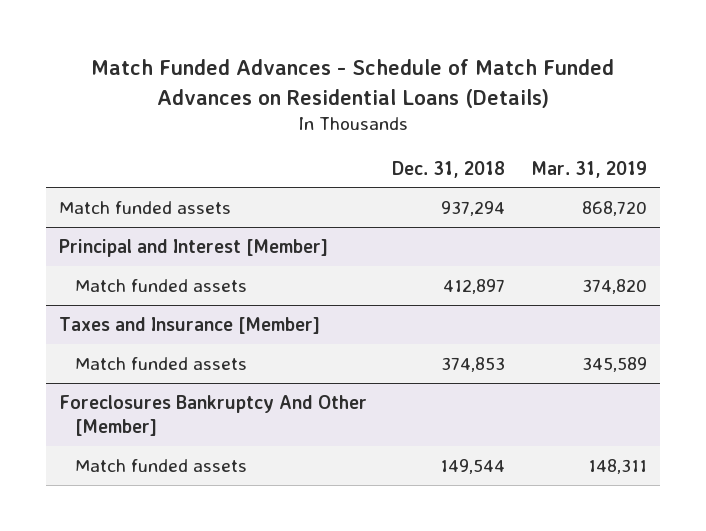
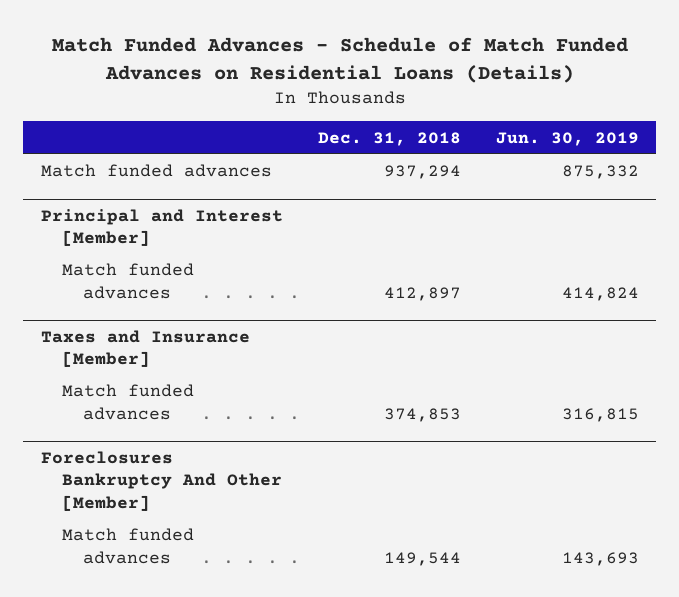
- | Dec. 31, 2018 | Mar. 31, 2019
+ | Dec. 31, 2018 | Jun. 30, 2019
- Match funded assets | 937,294 | 868,720
+ Match funded advances | 937,294 | 875,332
@ Principal and Interest [Member]
- Match funded assets | 412,897 | 374,820
+ Match funded advances | 412,897 | 414,824
@ Taxes and Insurance [Member]
- Match funded assets | 374,853 | 345,589
+ Match funded advances | 374,853 | 316,815
@ Foreclosures Bankruptcy And Other [Member]
- Match funded assets | 149,544 | 148,311
+ Match funded advances | 149,544 | 143,693

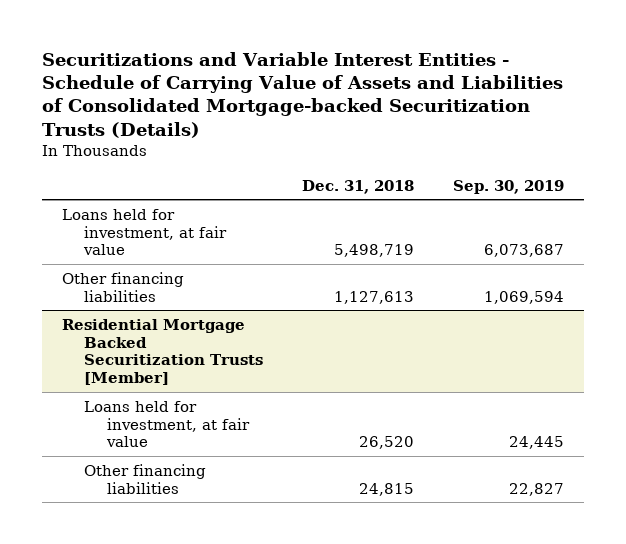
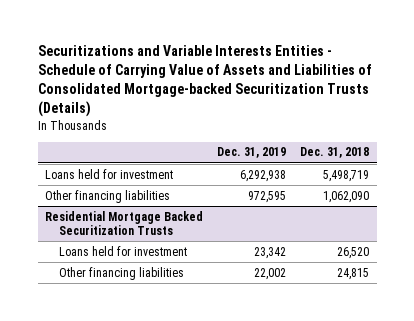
- Securitizations and Variable Interest Entities - Schedule of Carrying Value of Assets and Liabilities of Consolidated Mortgage-backed Securitization Trusts (Details)
+ Securitizations and Variable Interests Entities - Schedule of Carrying Value of Assets and Liabilities of Consolidated Mortgage-backed Securitization Trusts (Details)
- | Dec. 31, 2018 | Sep. 30, 2019
+ | Dec. 31, 2019 | Dec. 31, 2018
- Loans held for investment, at fair value | 5,498,719 | 6,073,687
- Other financing liabilities | 1,127,613 | 1,069,594
- Residential Mortgage Backed Securitization Trusts [Member]
- Loans held for investment, at fair value | 26,520 | 24,445
+ Loans held for investment | 6,292,938 | 5,498,719
+ Other financing liabilities | 972,595 | 1,062,090
+ Residential Mortgage Backed Securitization Trusts
+ Loans held for investment | 23,342 | 26,520

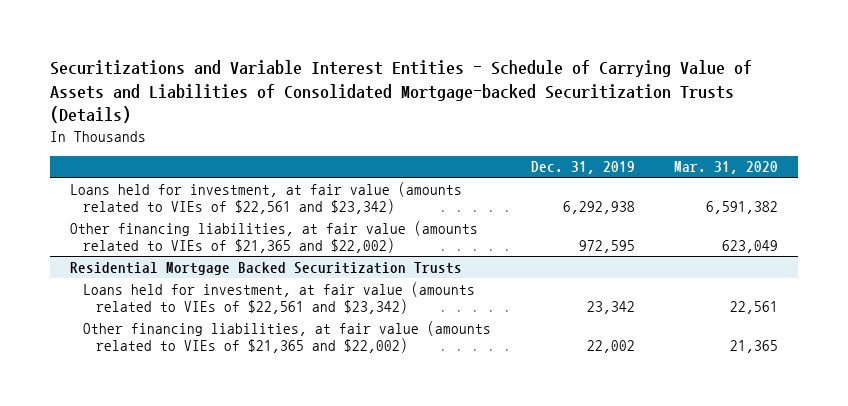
- Securitizations and Variable Interests Entities - Schedule of Carrying Value of Assets and Liabilities of Consolidated Mortgage-backed Securitization Trusts (Details)
+ Securitizations and Variable Interest Entities - Schedule of Carrying Value of Assets and Liabilities of Consolidated Mortgage-backed Securitization Trusts (Details)
- | Dec. 31, 2019 | Dec. 31, 2018
+ | Dec. 31, 2019 | Mar. 31, 2020
- Loans held for investment | 6,292,938 | 5,498,719
- Other financing liabilities | 972,595 | 1,062,090
+ Loans held for investment, at fair value (amounts related to VIEs of $22,561 and $23,342) | 6,292,938 | 6,591,382
+ Other financing liabilities, at fair value (amounts related to VIEs of $21,365 and $22,002) | 972,595 | 623,049
@ Residential Mortgage Backed Securitization Trusts
- Loans held for investment | 23,342 | 26,520
- Other financing liabilities | 22,002 | 24,815
+ Loans held for investment, at fair value (amounts related to VIEs of $22,561 and $23,342) | 23,342 | 22,561
+ Other financing liabilities, at fair value (amounts related to VIEs of $21,365 and $22,002) | 22,002 | 21,365

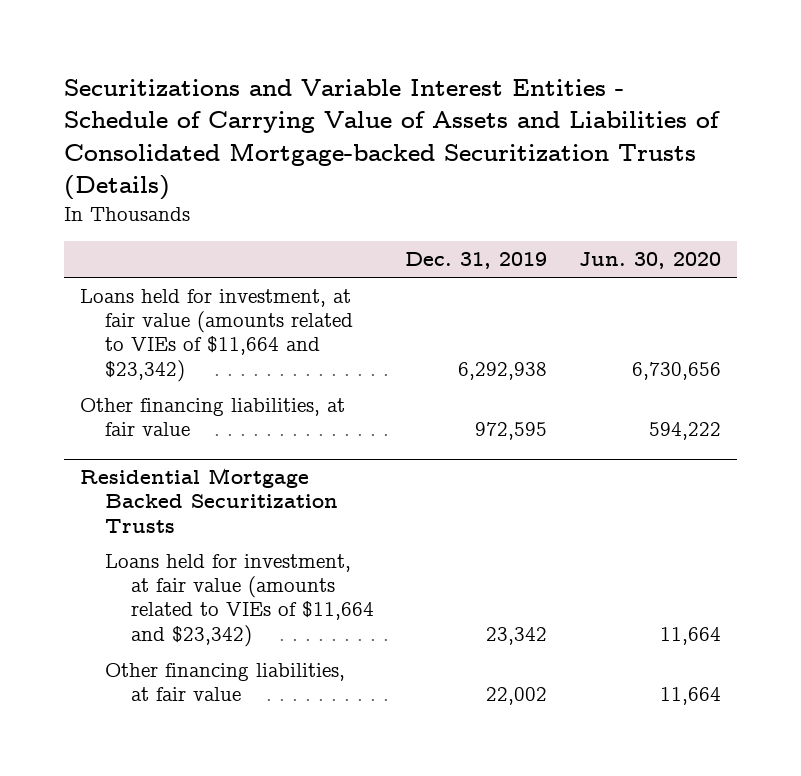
- | Dec. 31, 2019 | Mar. 31, 2020
+ | Dec. 31, 2019 | Jun. 30, 2020
- Loans held for investment, at fair value (amounts related to VIEs of $22,561 and $23,342) | 6,292,938 | 6,591,382
- Other financing liabilities, at fair value (amounts related to VIEs of $21,365 and $22,002) | 972,595 | 623,049
+ Loans held for investment, at fair value (amounts related to VIEs of $11,664 and $23,342) | 6,292,938 | 6,730,656
+ Other financing liabilities, at fair value | 972,595 | 594,222
@ Residential Mortgage Backed Securitization Trusts
- Loans held for investment, at fair value (amounts related to VIEs of $22,561 and $23,342) | 23,342 | 22,561
- Other financing liabilities, at fair value (amounts related to VIEs of $21,365 and $22,002) | 22,002 | 21,365
+ Loans held for investment, at fair value (amounts related to VIEs of $11,664 and $23,342) | 23,342 | 11,664
+ Other financing liabilities, at fair value | 22,002 | 11,664

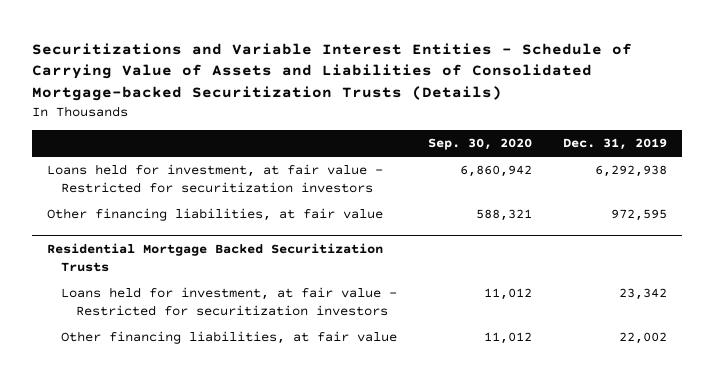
- | Dec. 31, 2019 | Jun. 30, 2020
+ | Sep. 30, 2020 | Dec. 31, 2019
- Loans held for investment, at fair value (amounts related to VIEs of $11,664 and $23,342) | 6,292,938 | 6,730,656
+ Loans held for investment, at fair value - Restricted for securitization investors | 6,860,942 | 6,292,938
@ Residential Mortgage Backed Securitization Trusts
- Loans held for investment, at fair value (amounts related to VIEs of $11,664 and $23,342) | 23,342 | 11,664
+ Loans held for investment, at fair value - Restricted for securitization investors | 11,012 | 23,342

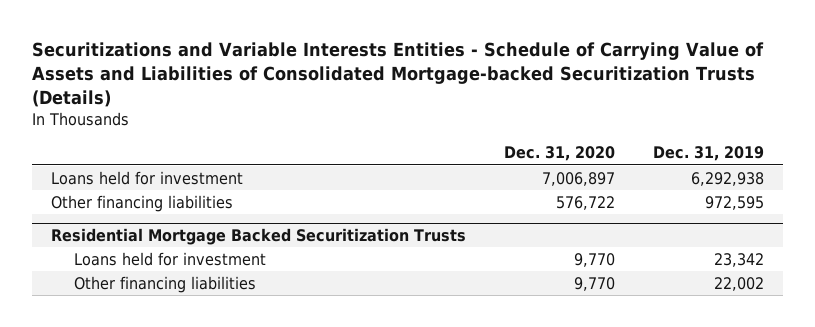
- Securitizations and Variable Interest Entities - Schedule of Carrying Value of Assets and Liabilities of Consolidated Mortgage-backed Securitization Trusts (Details)
+ Securitizations and Variable Interests Entities - Schedule of Carrying Value of Assets and Liabilities of Consolidated Mortgage-backed Securitization Trusts (Details)
- | Sep. 30, 2020 | Dec. 31, 2019
+ | Dec. 31, 2020 | Dec. 31, 2019
- Loans held for investment, at fair value - Restricted for securitization investors | 6,860,942 | 6,292,938
- Other financing liabilities, at fair value | 588,321 | 972,595
+ Loans held for investment | 7,006,897 | 6,292,938
+ Other financing liabilities | 576,722 | 972,595
@ Residential Mortgage Backed Securitization Trusts
- Loans held for investment, at fair value - Restricted for securitization investors | 11,012 | 23,342
- Other financing liabilities, at fair value | 11,012 | 22,002
+ Loans held for investment | 9,770 | 23,342
+ Other financing liabilities | 9,770 | 22,002

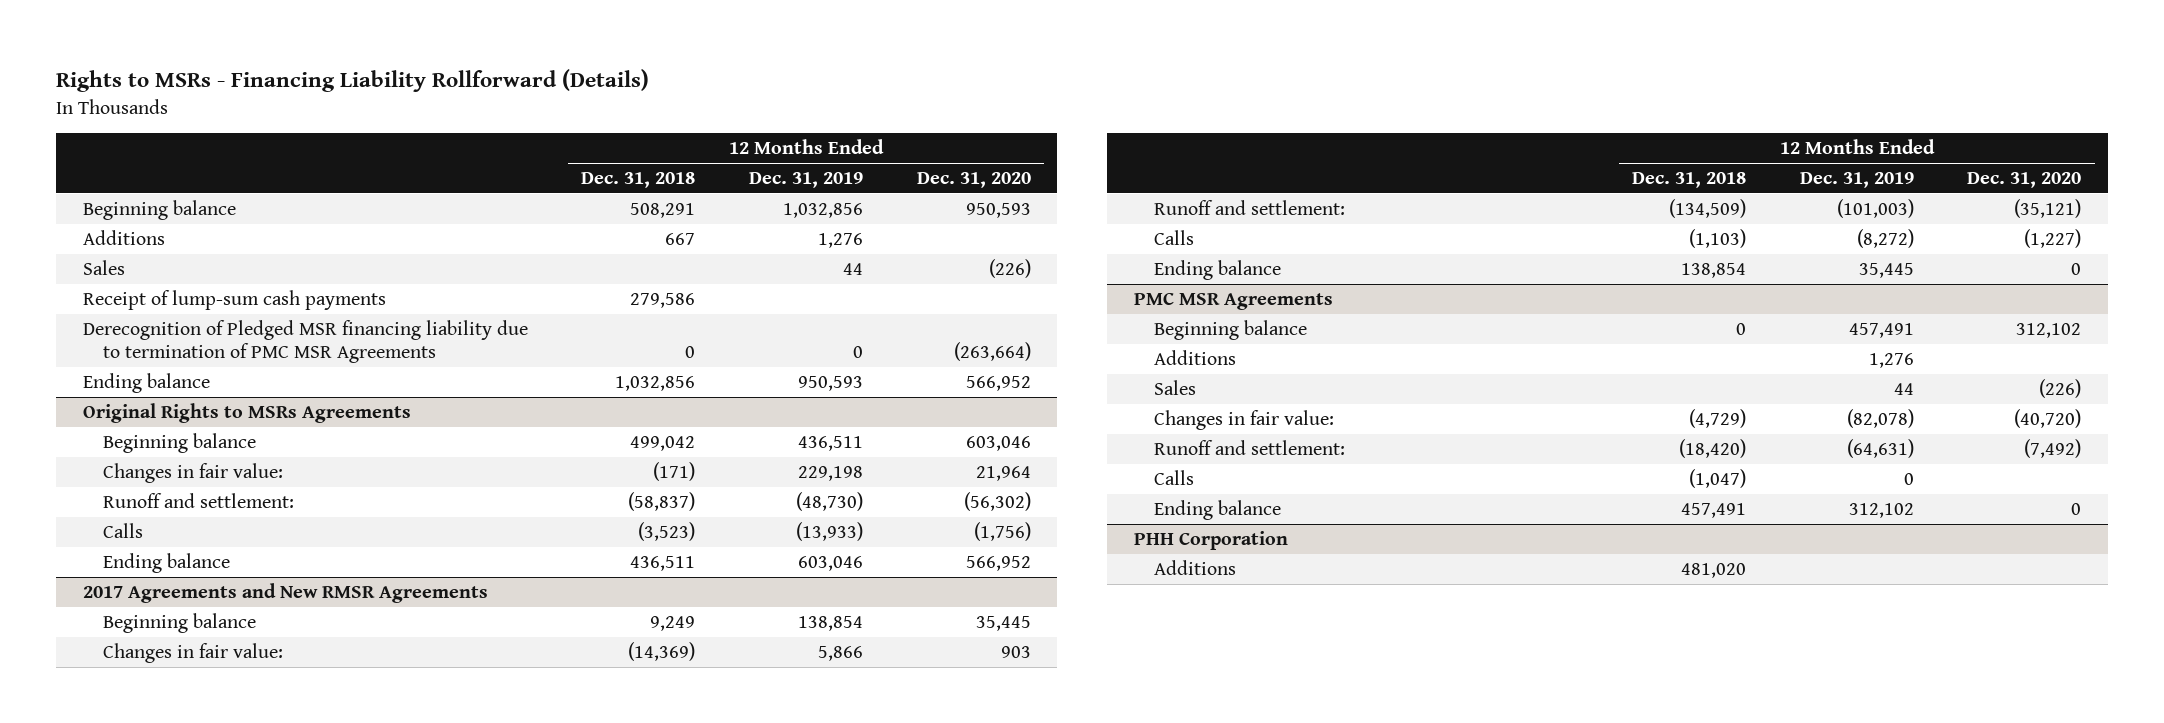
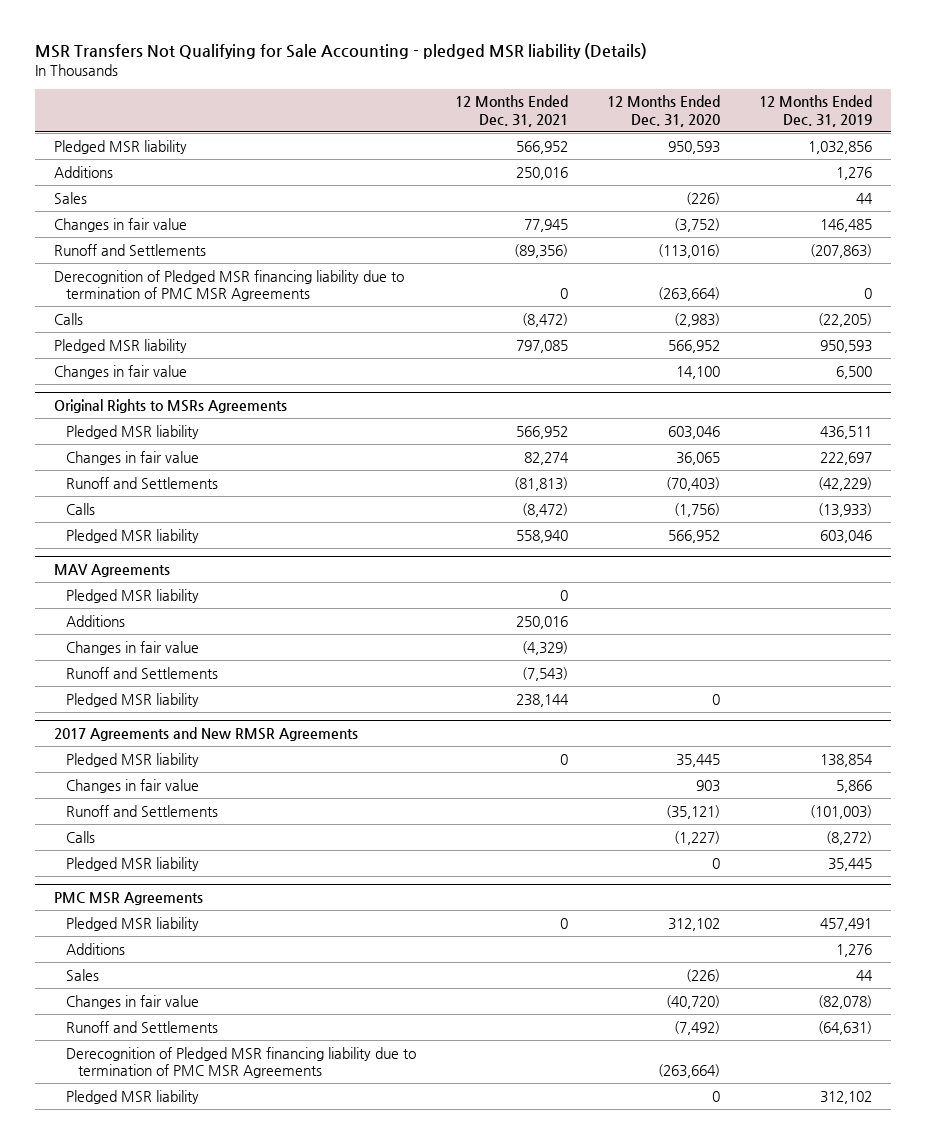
- Rights to MSRs - Financing Liability Rollforward (Details)
+ MSR Transfers Not Qualifying for Sale Accounting - pledged MSR liability (Details)
- | 12 Months Ended Dec. 31, 2018 | 12 Months Ended Dec. 31, 2019 | 12 Months Ended Dec. 31, 2020
+ | 12 Months Ended Dec. 31, 2021 | 12 Months Ended Dec. 31, 2020 | 12 Months Ended Dec. 31, 2019
- Beginning balance | 508,291 | 1,032,856 | 950,593
+ Pledged MSR liability | 566,952 | 950,593 | 1,032,856
- Receipt of lump-sum cash payments | 279,586 | |
+ Changes in fair value | 77,945 | (3,752) | 146,485
+ Runoff and Settlements | (89,356) | (113,016) | (207,863)
- Ending balance | 1,032,856 | 950,593 | 566,952
+ Calls | (8,472) | (2,983) | (22,205)
+ Pledged MSR liability | 797,085 | 566,952 | 950,593
+ Changes in fair value | | 14,100 | 6,500
@ Original Rights to MSRs Agreements
- Beginning balance | 499,042 | 436,511 | 603,046
- Changes in fair value: | (171) | 229,198 | 21,964
- Runoff and settlement: | (58,837) | (48,730) | (56,302)
+ Pledged MSR liability | 566,952 | 603,046 | 436,511
+ Changes in fair value | 82,274 | 36,065 | 222,697
+ Runoff and Settlements | (81,813) | (70,403) | (42,229)
- Ending balance | 436,511 | 603,046 | 566,952
+ Pledged MSR liability | 558,940 | 566,952 | 603,046
+ MAV Agreements
+ Pledged MSR liability | 0 | |
+ Additions | 250,016 | |
+ Changes in fair value | (4,329) | |
+ Runoff and Settlements | (7,543) | |
+ Pledged MSR liability | 238,144 | 0 |
@ 2017 Agreements and New RMSR Agreements
- Beginning balance | 9,249 | 138,854 | 35,445
- Changes in fair value: | (14,369) | 5,866 | 903
- Runoff and settlement: | (134,509) | (101,003) | (35,121)
+ Pledged MSR liability | 0 | 35,445 | 138,854
+ Changes in fair value | | 903 | 5,866
+ Runoff and Settlements | | (35,121) | (101,003)
- Ending balance | 138,854 | 35,445 | 0
+ Pledged MSR liability | | 0 | 35,445
@ PMC MSR Agreements
- Beginning balance | 0 | 457,491 | 312,102
+ Pledged MSR liability | 0 | 312,102 | 457,491
- Changes in fair value: | (4,729) | (82,078) | (40,720)
- Runoff and settlement: | (18,420) | (64,631) | (7,492)
- Calls | (1,047) | 0 |
- Ending balance | 457,491 | 312,102 | 0
- PHH Corporation
- Additions | 481,020 | |
@ PMC MSR Agreements
+ Changes in fair value | | (40,720) | (82,078)
+ Runoff and Settlements | | (7,492) | (64,631)
+ Derecognition of Pledged MSR financing liability due to termination of PMC MSR Agreements | | (263,664) |
+ Pledged MSR liability | | 0 | 312,102

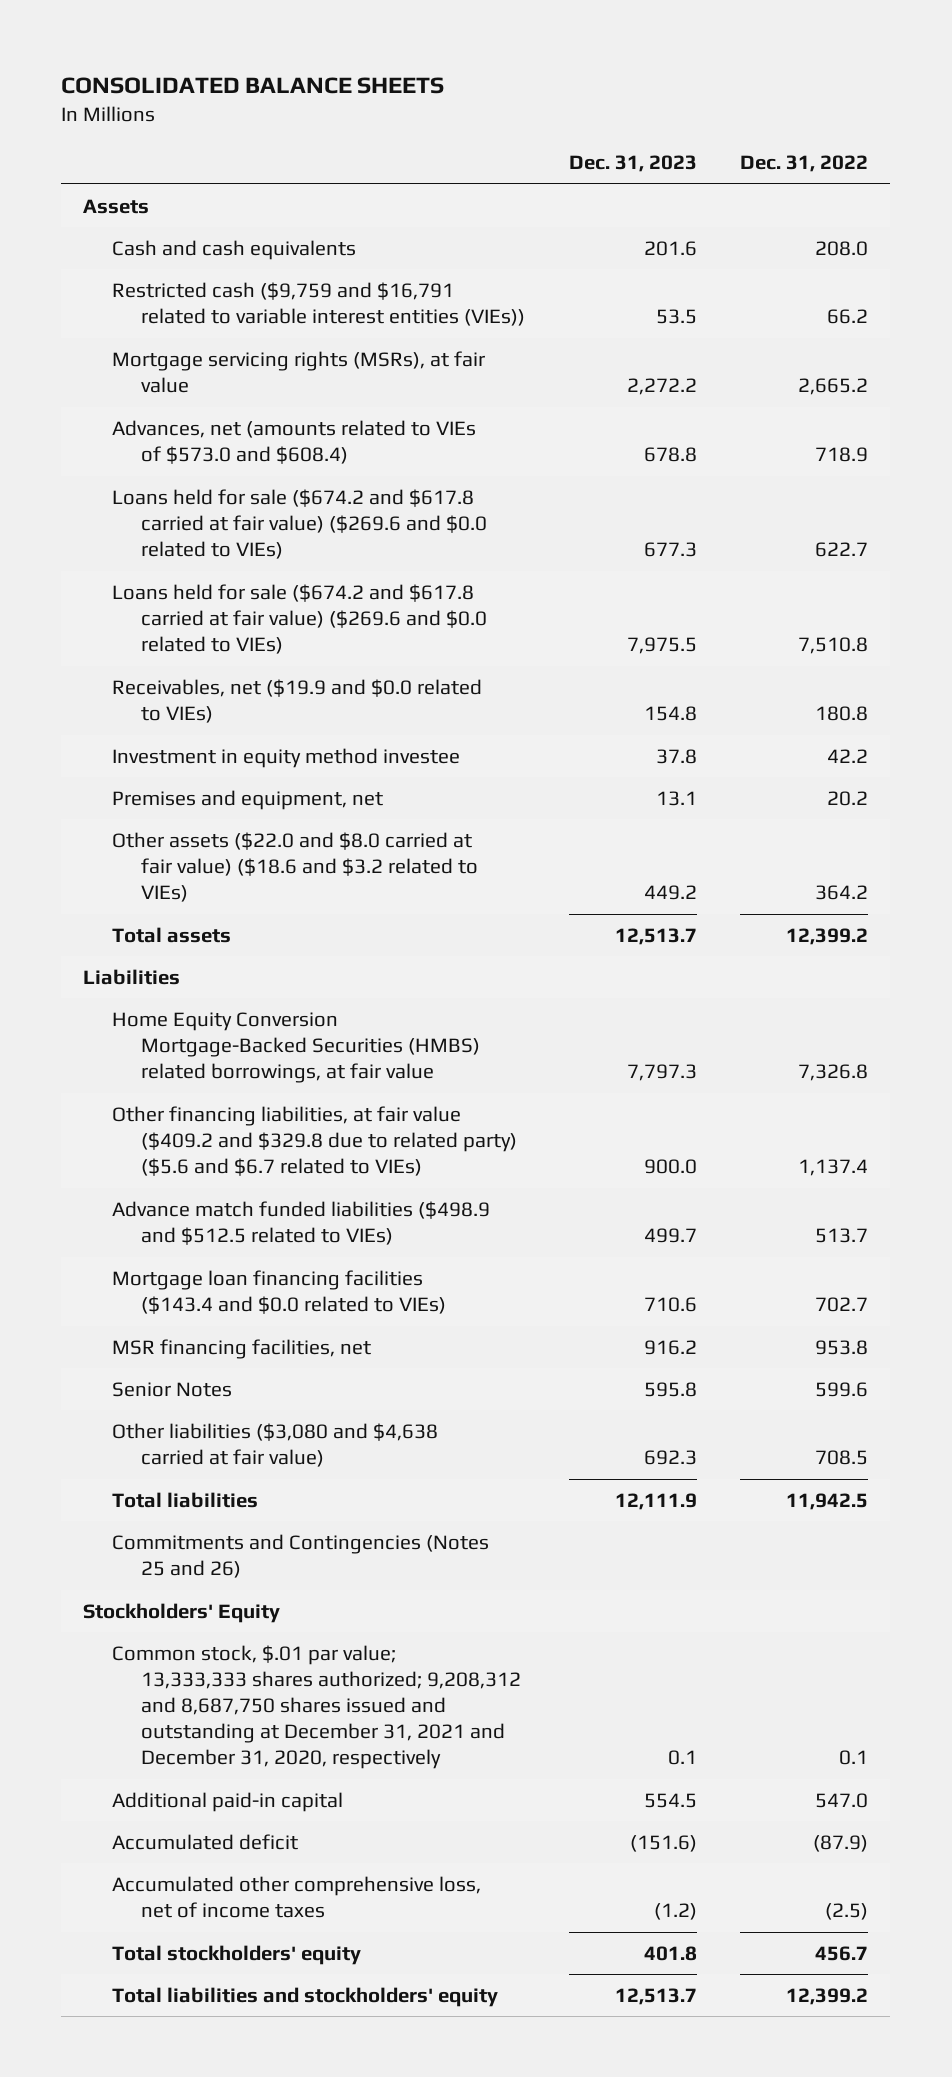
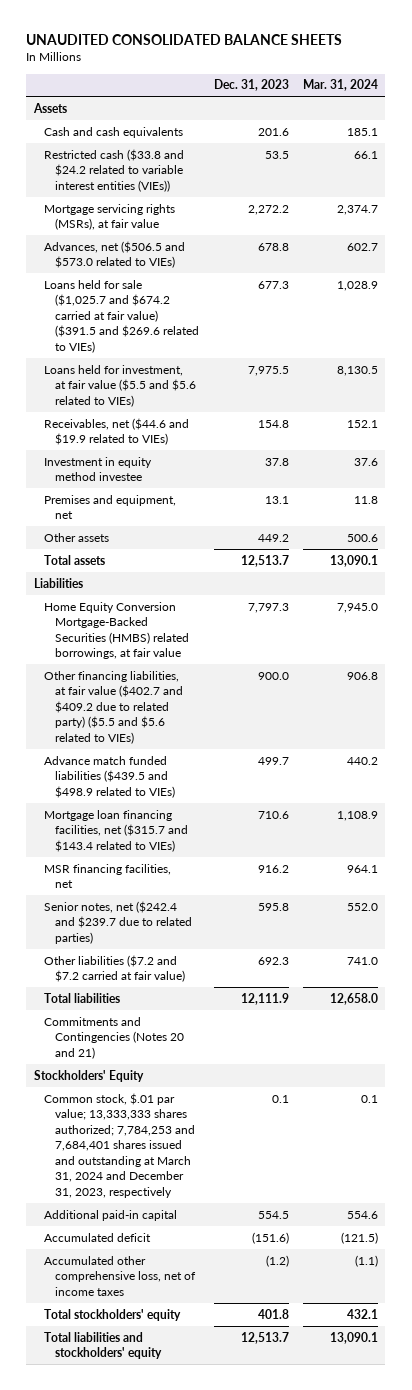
- CONSOLIDATED BALANCE SHEETS
+ UNAUDITED CONSOLIDATED BALANCE SHEETS
- | Dec. 31, 2023 | Dec. 31, 2022
+ | Dec. 31, 2023 | Mar. 31, 2024
- Restricted cash ($9,759 and $16,791 related to variable interest entities (VIEs)) | 53.5 | 66.2
+ Restricted cash ($33.8 and $24.2 related to variable interest entities (VIEs)) | 53.5 | 66.1
- Advances, net (amounts related to VIEs of $573.0 and $608.4) | 678.8 | 718.9
- Loans held for sale ($674.2 and $617.8 carried at fair value) ($269.6 and $0.0 related to VIEs) | 677.3 | 622.7
- Loans held for sale ($674.2 and $617.8 carried at fair value) ($269.6 and $0.0 related to VIEs) | 7,975.5 | 7,510.8
- Receivables, net ($19.9 and $0.0 related to VIEs) | 154.8 | 180.8
+ Advances, net ($506.5 and $573.0 related to VIEs) | 678.8 | 602.7
+ Loans held for sale ($1,025.7 and $674.2 carried at fair value) ($391.5 and $269.6 related to VIEs) | 677.3 | 1,028.9
+ Loans held for investment, at fair value ($5.5 and $5.6 related to VIEs) | 7,975.5 | 8,130.5
+ Receivables, net ($44.6 and $19.9 related to VIEs) | 154.8 | 152.1
- Other assets ($22.0 and $8.0 carried at fair value) ($18.6 and $3.2 related to VIEs) | 449.2 | 364.2
+ Other assets | 449.2 | 500.6
- Other financing liabilities, at fair value ($409.2 and $329.8 due to related party) ($5.6 and $6.7 related to VIEs) | 900.0 | 1,137.4
- Advance match funded liabilities ($498.9 and $512.5 related to VIEs) | 499.7 | 513.7
- Mortgage loan financing facilities ($143.4 and $0.0 related to VIEs) | 710.6 | 702.7
+ Other financing liabilities, at fair value ($402.7 and $409.2 due to related party) ($5.5 and $5.6 related to VIEs) | 900.0 | 906.8
+ Advance match funded liabilities ($439.5 and $498.9 related to VIEs) | 499.7 | 440.2
+ Mortgage loan financing facilities, net ($315.7 and $143.4 related to VIEs) | 710.6 | 1,108.9
- Senior Notes | 595.8 | 599.6
- Other liabilities ($3,080 and $4,638 carried at fair value) | 692.3 | 708.5
+ Senior notes, net ($242.4 and $239.7 due to related parties) | 595.8 | 552.0
+ Other liabilities ($7.2 and $7.2 carried at fair value) | 692.3 | 741.0
- Commitments and Contingencies (Notes 25 and 26)
+ Commitments and Contingencies (Notes 20 and 21)
- Common stock, $.01 par value; 13,333,333 shares authorized; 9,208,312 and 8,687,750 shares issued and outstanding at December 31, 2021 and December 31, 2020, respectively | 0.1 | 0.1
+ Common stock, $.01 par value; 13,333,333 shares authorized; 7,784,253 and 7,684,401 shares issued and outstanding at March 31, 2024 and December 31, 2023, respectively | 0.1 | 0.1

